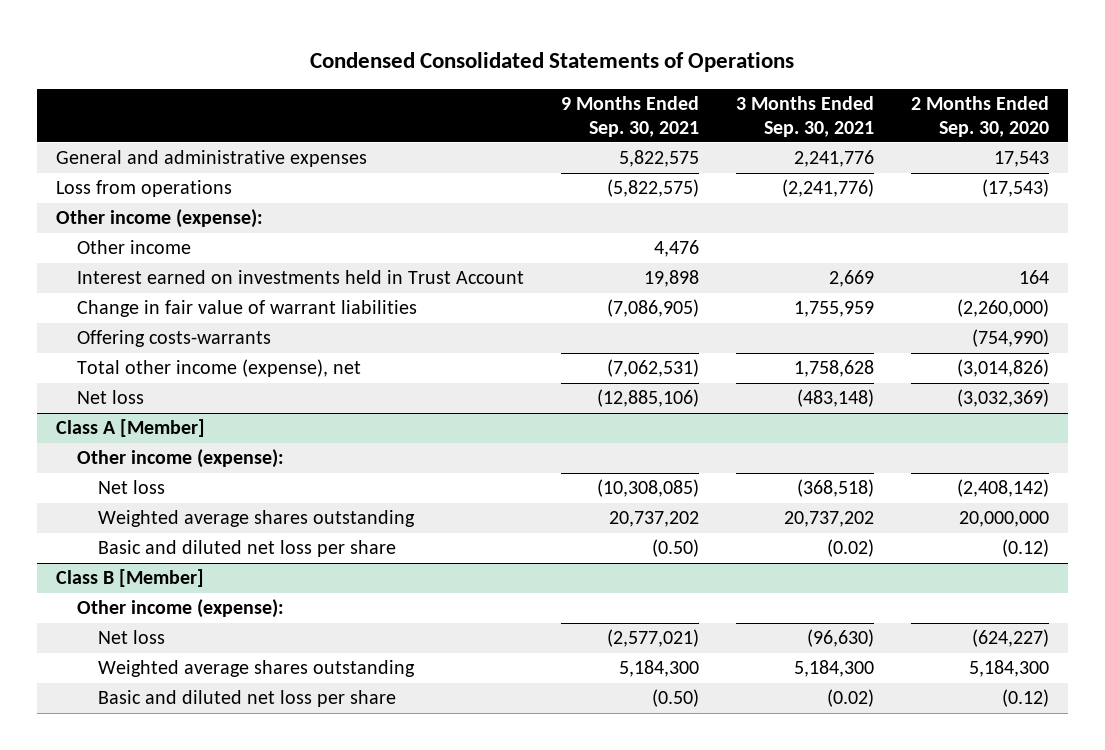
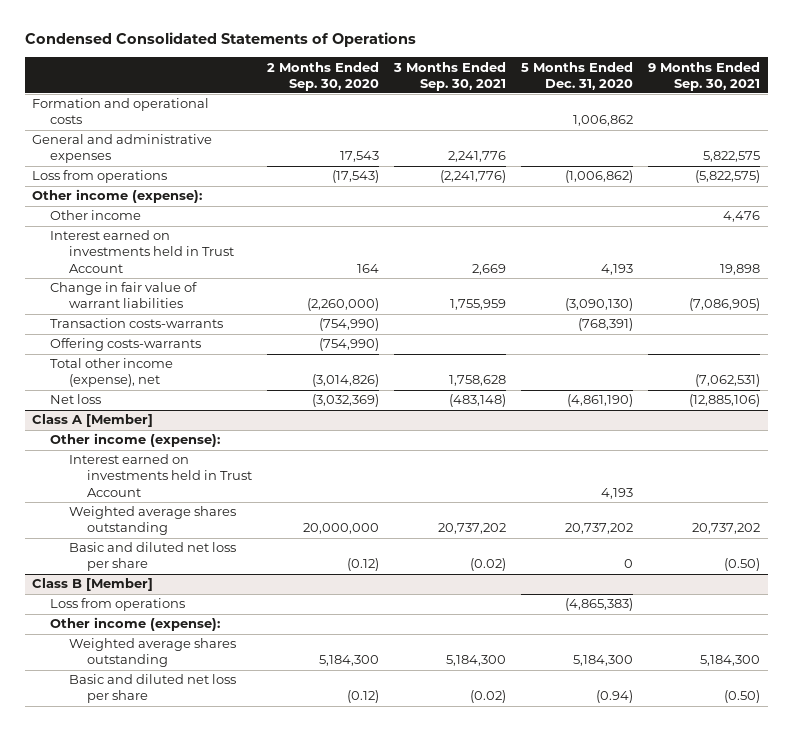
- | 9 Months Ended Sep. 30, 2021 | 3 Months Ended Sep. 30, 2021 | 2 Months Ended Sep. 30, 2020
+ | 2 Months Ended Sep. 30, 2020 | 3 Months Ended Sep. 30, 2021 | 5 Months Ended Dec. 31, 2020 | 9 Months Ended Sep. 30, 2021
+ Formation and operational costs | | | 1,006,862 |
+ Transaction costs-warrants | (754,990) | | (768,391) |
@ Class A [Member]
- Net loss | (10,308,085) | (368,518) | (2,408,142)
+ Interest earned on investments held in Trust Account | | | 4,193 |
@ Class B [Member]
+ Loss from operations | | | (4,865,383) |
- Net loss | (2,577,021) | (96,630) | (624,227)

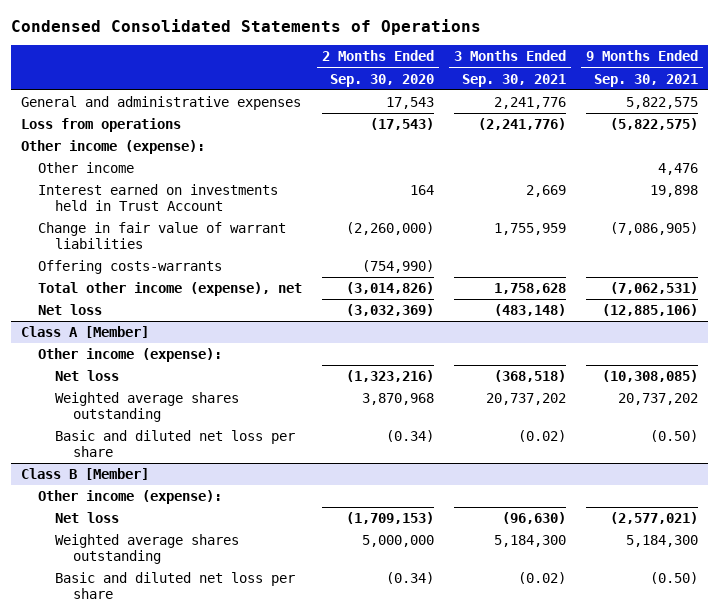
- | 2 Months Ended Sep. 30, 2020 | 3 Months Ended Sep. 30, 2021 | 5 Months Ended Dec. 31, 2020 | 9 Months Ended Sep. 30, 2021
+ | 2 Months Ended Sep. 30, 2020 | 3 Months Ended Sep. 30, 2021 | 9 Months Ended Sep. 30, 2021
- Formation and operational costs | | | 1,006,862 |
- Transaction costs-warrants | (754,990) | | (768,391) |
@ Class A [Member]
- Interest earned on investments held in Trust Account | | | 4,193 |
- Weighted average shares outstanding | 20,000,000 | 20,737,202 | 20,737,202 | 20,737,202
- Basic and diluted net loss per share | (0.12) | (0.02) | 0 | (0.50)
+ Net loss | (1,323,216) | (368,518) | (10,308,085)
+ Weighted average shares outstanding | 3,870,968 | 20,737,202 | 20,737,202
+ Basic and diluted net loss per share | (0.34) | (0.02) | (0.50)
@ Class B [Member]
- Loss from operations | | | (4,865,383) |
- Weighted average shares outstanding | 5,184,300 | 5,184,300 | 5,184,300 | 5,184,300
- Basic and diluted net loss per share | (0.12) | (0.02) | (0.94) | (0.50)
+ Net loss | (1,709,153) | (96,630) | (2,577,021)
+ Weighted average shares outstanding | 5,000,000 | 5,184,300 | 5,184,300
+ Basic and diluted net loss per share | (0.34) | (0.02) | (0.50)

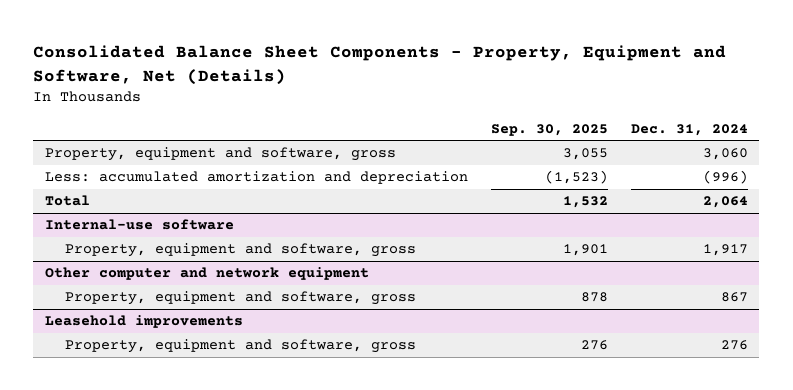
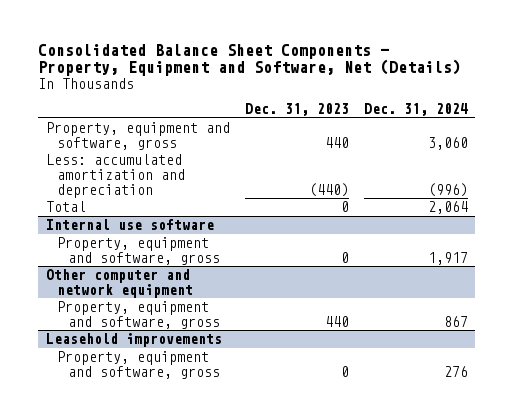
- | Sep. 30, 2025 | Dec. 31, 2024
+ | Dec. 31, 2023 | Dec. 31, 2024
- Internal-use software
+ Internal use software

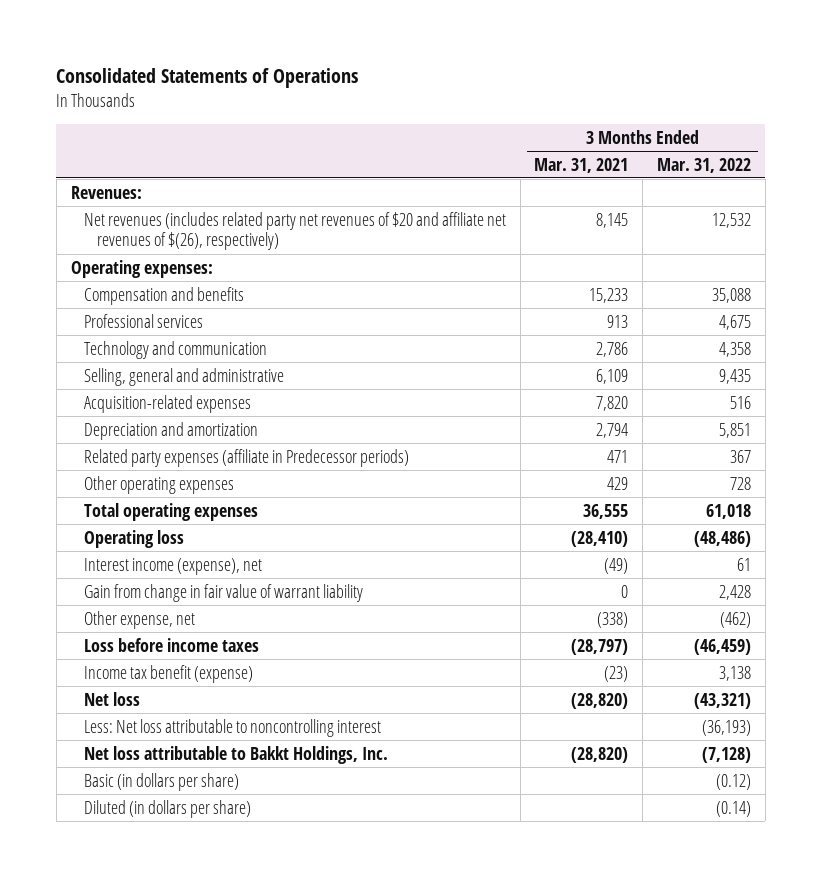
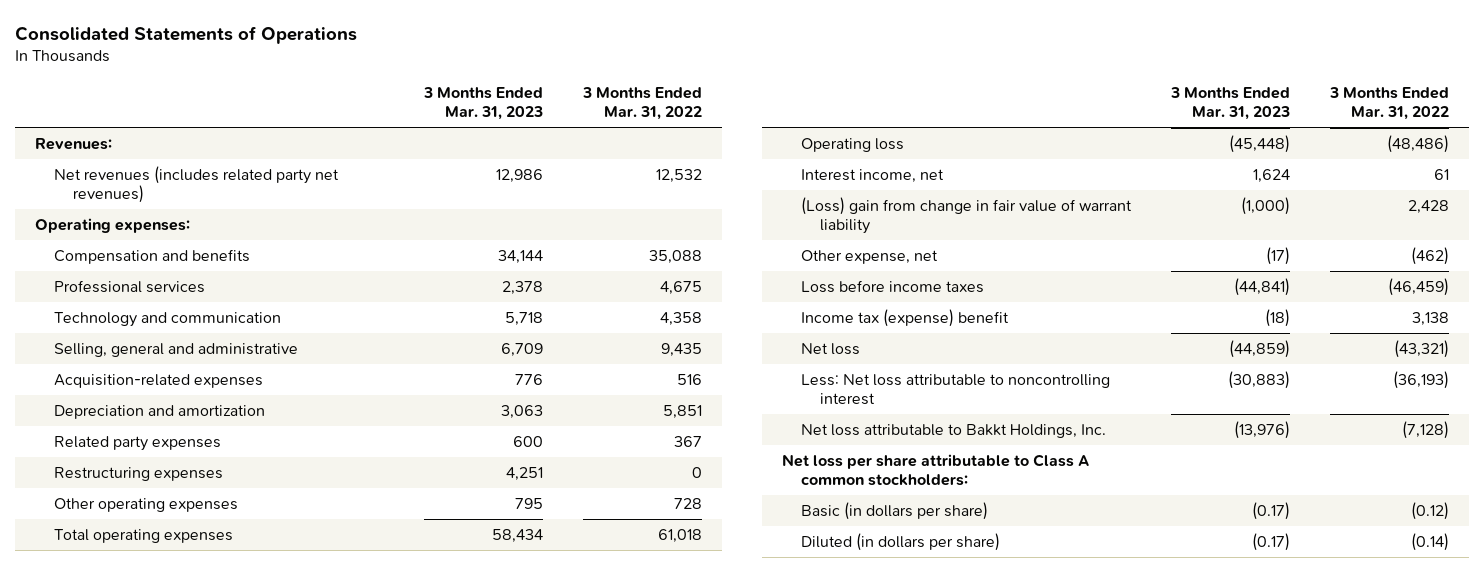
- | 3 Months Ended Mar. 31, 2021 | 3 Months Ended Mar. 31, 2022
+ | 3 Months Ended Mar. 31, 2023 | 3 Months Ended Mar. 31, 2022
- Net revenues (includes related party net revenues of $20 and affiliate net revenues of $(26), respectively) | 8,145 | 12,532
+ Net revenues (includes related party net revenues) | 12,986 | 12,532
- Related party expenses (affiliate in Predecessor periods) | 471 | 367
+ Related party expenses | 600 | 367
+ Restructuring expenses | 4,251 | 0
- Interest income (expense), net | (49) | 61
- Gain from change in fair value of warrant liability | 0 | 2,428
+ Interest income, net | 1,624 | 61
+ (Loss) gain from change in fair value of warrant liability | (1,000) | 2,428
- Income tax benefit (expense) | (23) | 3,138
+ Income tax (expense) benefit | (18) | 3,138
+ Net loss per share attributable to Class A common stockholders:

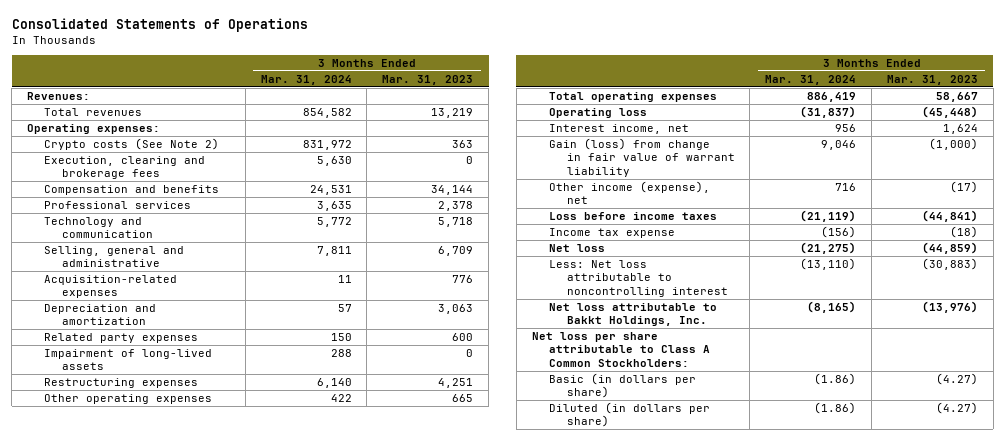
- | 3 Months Ended Mar. 31, 2023 | 3 Months Ended Mar. 31, 2022
+ | 3 Months Ended Mar. 31, 2024 | 3 Months Ended Mar. 31, 2023
- Net revenues (includes related party net revenues) | 12,986 | 12,532
+ Total revenues | 854,582 | 13,219
+ Crypto costs (See Note 2) | 831,972 | 363
+ Execution, clearing and brokerage fees | 5,630 | 0
+ Impairment of long-lived assets | 288 | 0
- Other operating expenses | 795 | 728
- Total operating expenses | 58,434 | 61,018
+ Other operating expenses | 422 | 665
+ Total operating expenses | 886,419 | 58,667
- (Loss) gain from change in fair value of warrant liability | (1,000) | 2,428
- Other expense, net | (17) | (462)
+ Gain (loss) from change in fair value of warrant liability | 9,046 | (1,000)
+ Other income (expense), net | 716 | (17)
- Income tax (expense) benefit | (18) | 3,138
+ Income tax expense | (156) | (18)
- Net loss per share attributable to Class A common stockholders:
- Basic (in dollars per share) | (0.17) | (0.12)
- Diluted (in dollars per share) | (0.17) | (0.14)
+ Net loss per share attributable to Class A Common Stockholders:
+ Basic (in dollars per share) | (1.86) | (4.27)
+ Diluted (in dollars per share) | (1.86) | (4.27)

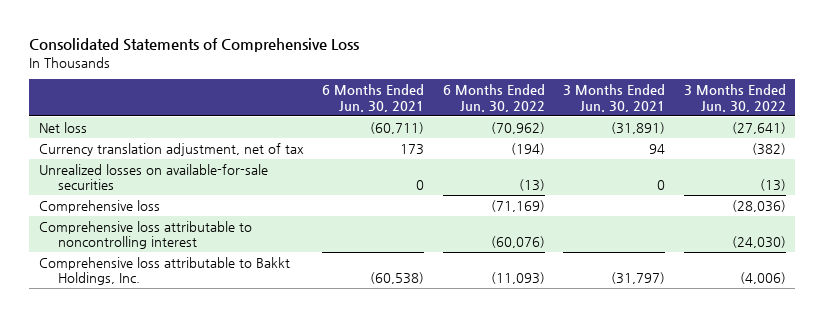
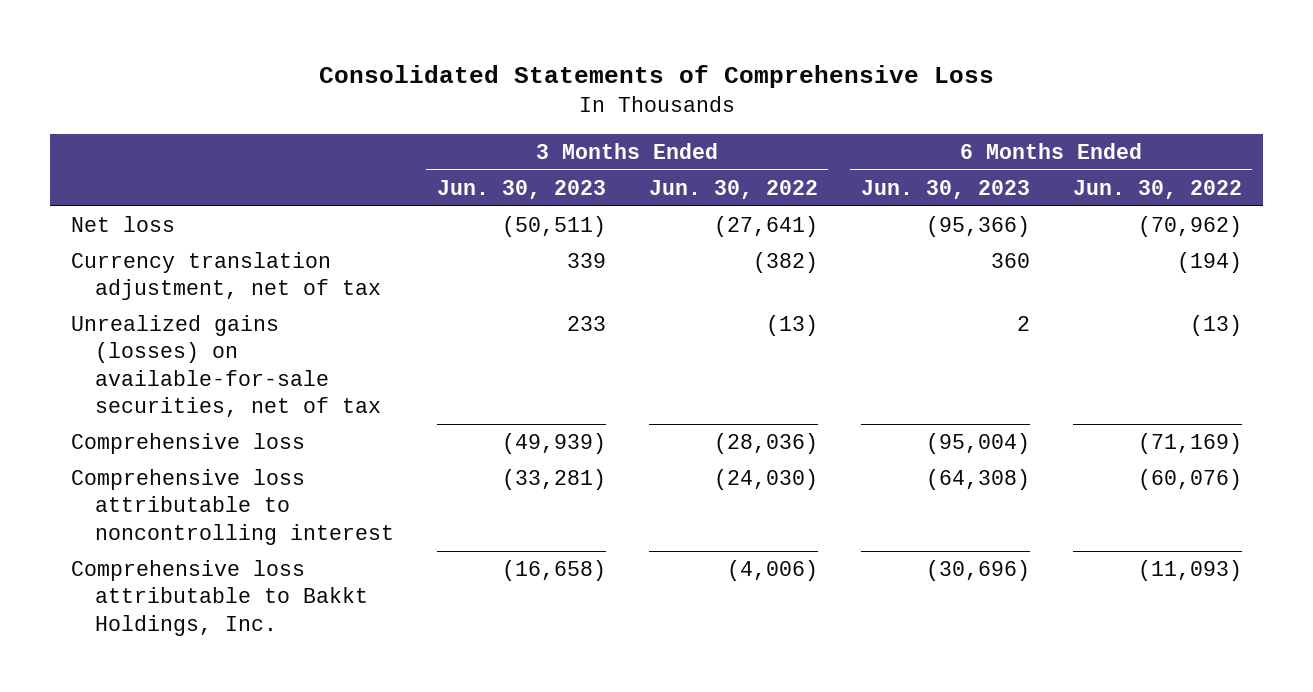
- | 6 Months Ended Jun. 30, 2021 | 6 Months Ended Jun. 30, 2022 | 3 Months Ended Jun. 30, 2021 | 3 Months Ended Jun. 30, 2022
+ | 3 Months Ended Jun. 30, 2023 | 3 Months Ended Jun. 30, 2022 | 6 Months Ended Jun. 30, 2023 | 6 Months Ended Jun. 30, 2022
- Unrealized losses on available-for-sale securities | 0 | (13) | 0 | (13)
+ Unrealized gains (losses) on available-for-sale securities, net of tax | 233 | (13) | 2 | (13)

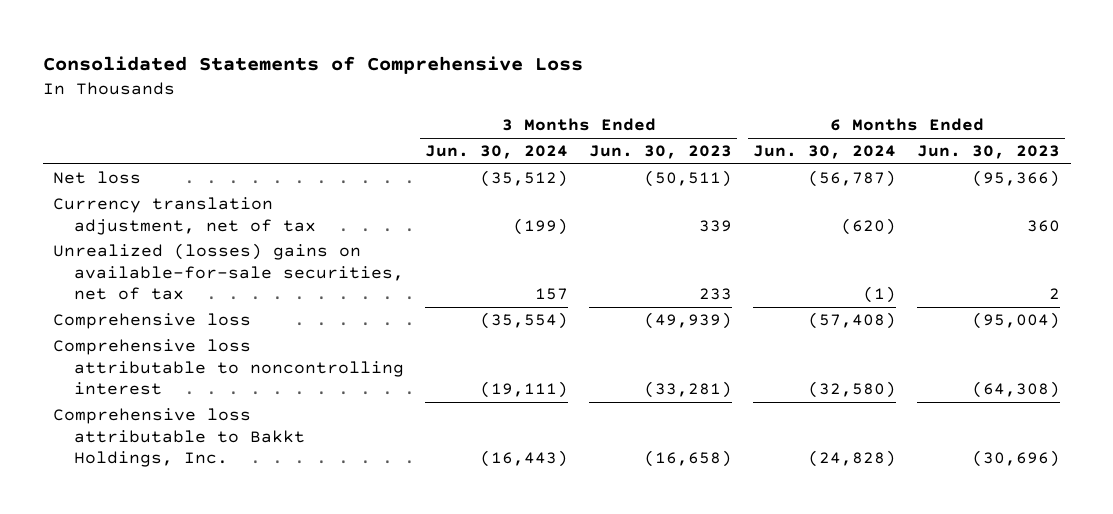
- | 3 Months Ended Jun. 30, 2023 | 3 Months Ended Jun. 30, 2022 | 6 Months Ended Jun. 30, 2023 | 6 Months Ended Jun. 30, 2022
+ | 3 Months Ended Jun. 30, 2024 | 3 Months Ended Jun. 30, 2023 | 6 Months Ended Jun. 30, 2024 | 6 Months Ended Jun. 30, 2023
- Unrealized gains (losses) on available-for-sale securities, net of tax | 233 | (13) | 2 | (13)
+ Unrealized (losses) gains on available-for-sale securities, net of tax | 157 | 233 | (1) | 2

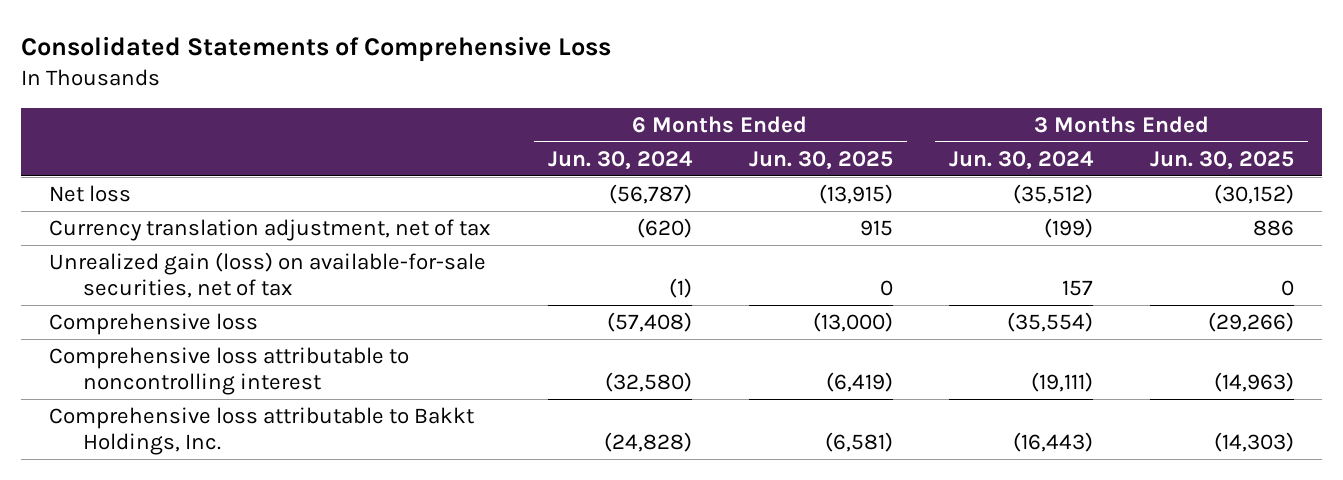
- | 3 Months Ended Jun. 30, 2024 | 3 Months Ended Jun. 30, 2023 | 6 Months Ended Jun. 30, 2024 | 6 Months Ended Jun. 30, 2023
+ | 6 Months Ended Jun. 30, 2024 | 6 Months Ended Jun. 30, 2025 | 3 Months Ended Jun. 30, 2024 | 3 Months Ended Jun. 30, 2025
- Unrealized (losses) gains on available-for-sale securities, net of tax | 157 | 233 | (1) | 2
+ Unrealized gain (loss) on available-for-sale securities, net of tax | (1) | 0 | 157 | 0

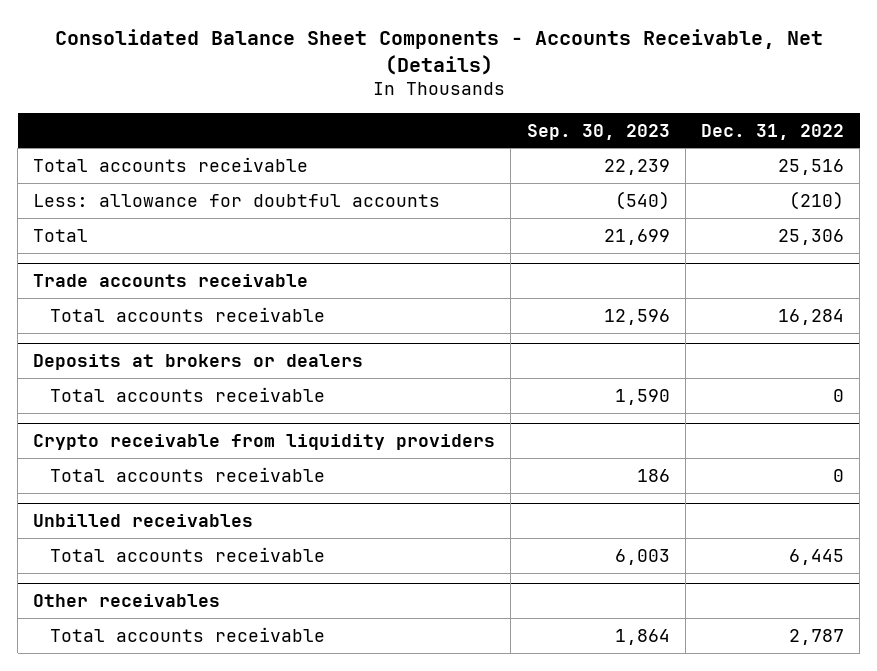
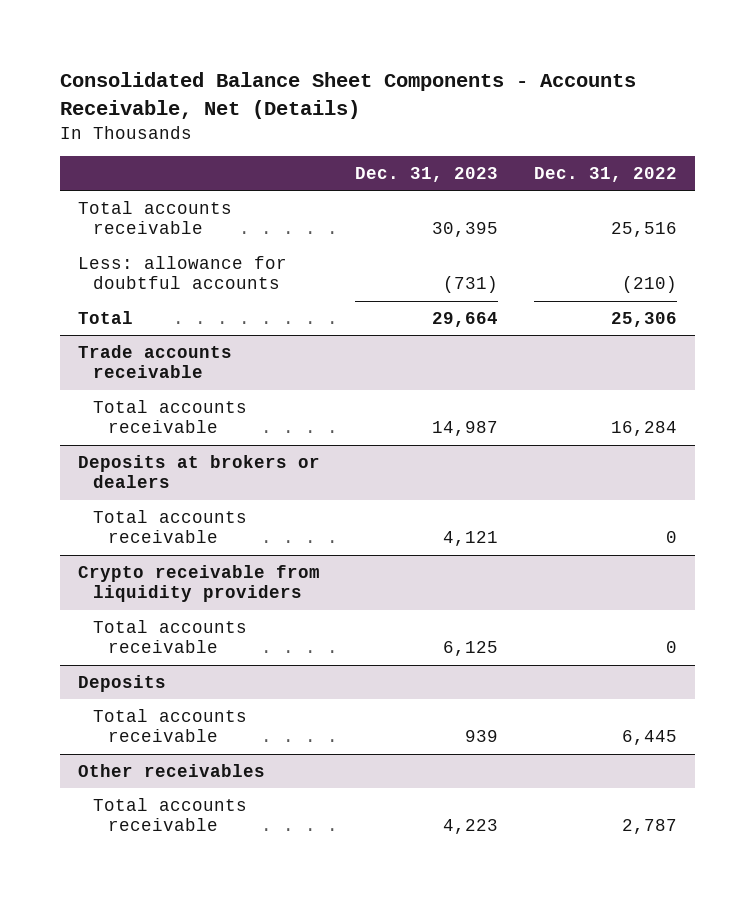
- | Sep. 30, 2023 | Dec. 31, 2022
+ | Dec. 31, 2023 | Dec. 31, 2022
- Unbilled receivables
+ Deposits

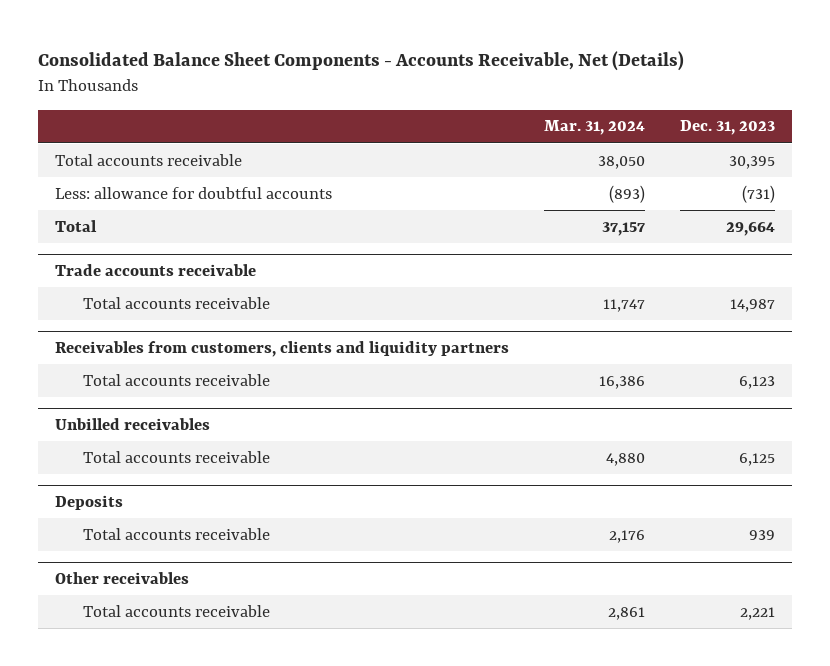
- | Dec. 31, 2023 | Dec. 31, 2022
+ | Mar. 31, 2024 | Dec. 31, 2023
- Deposits at brokers or dealers
- Total accounts receivable | 4,121 | 0
- Crypto receivable from liquidity providers
+ Receivables from customers, clients and liquidity partners
+ Total accounts receivable | 16,386 | 6,123
+ Unbilled receivables
@ Other receivables
- Total accounts receivable | 4,223 | 2,787
+ Total accounts receivable | 2,861 | 2,221

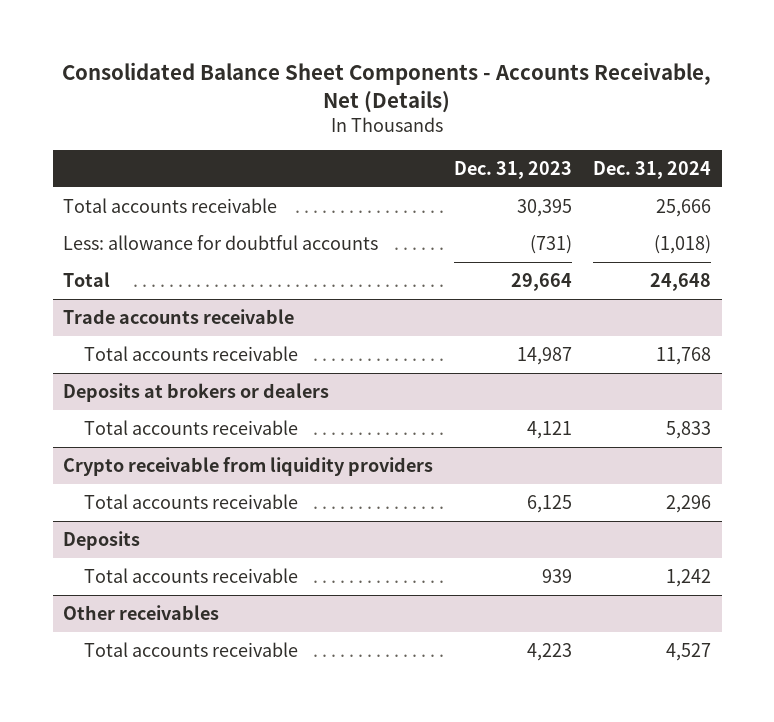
- | Mar. 31, 2024 | Dec. 31, 2023
+ | Dec. 31, 2023 | Dec. 31, 2024
- Receivables from customers, clients and liquidity partners
- Total accounts receivable | 16,386 | 6,123
- Unbilled receivables
+ Deposits at brokers or dealers
+ Total accounts receivable | 4,121 | 5,833
+ Crypto receivable from liquidity providers
@ Other receivables
- Total accounts receivable | 2,861 | 2,221
+ Total accounts receivable | 4,223 | 4,527

